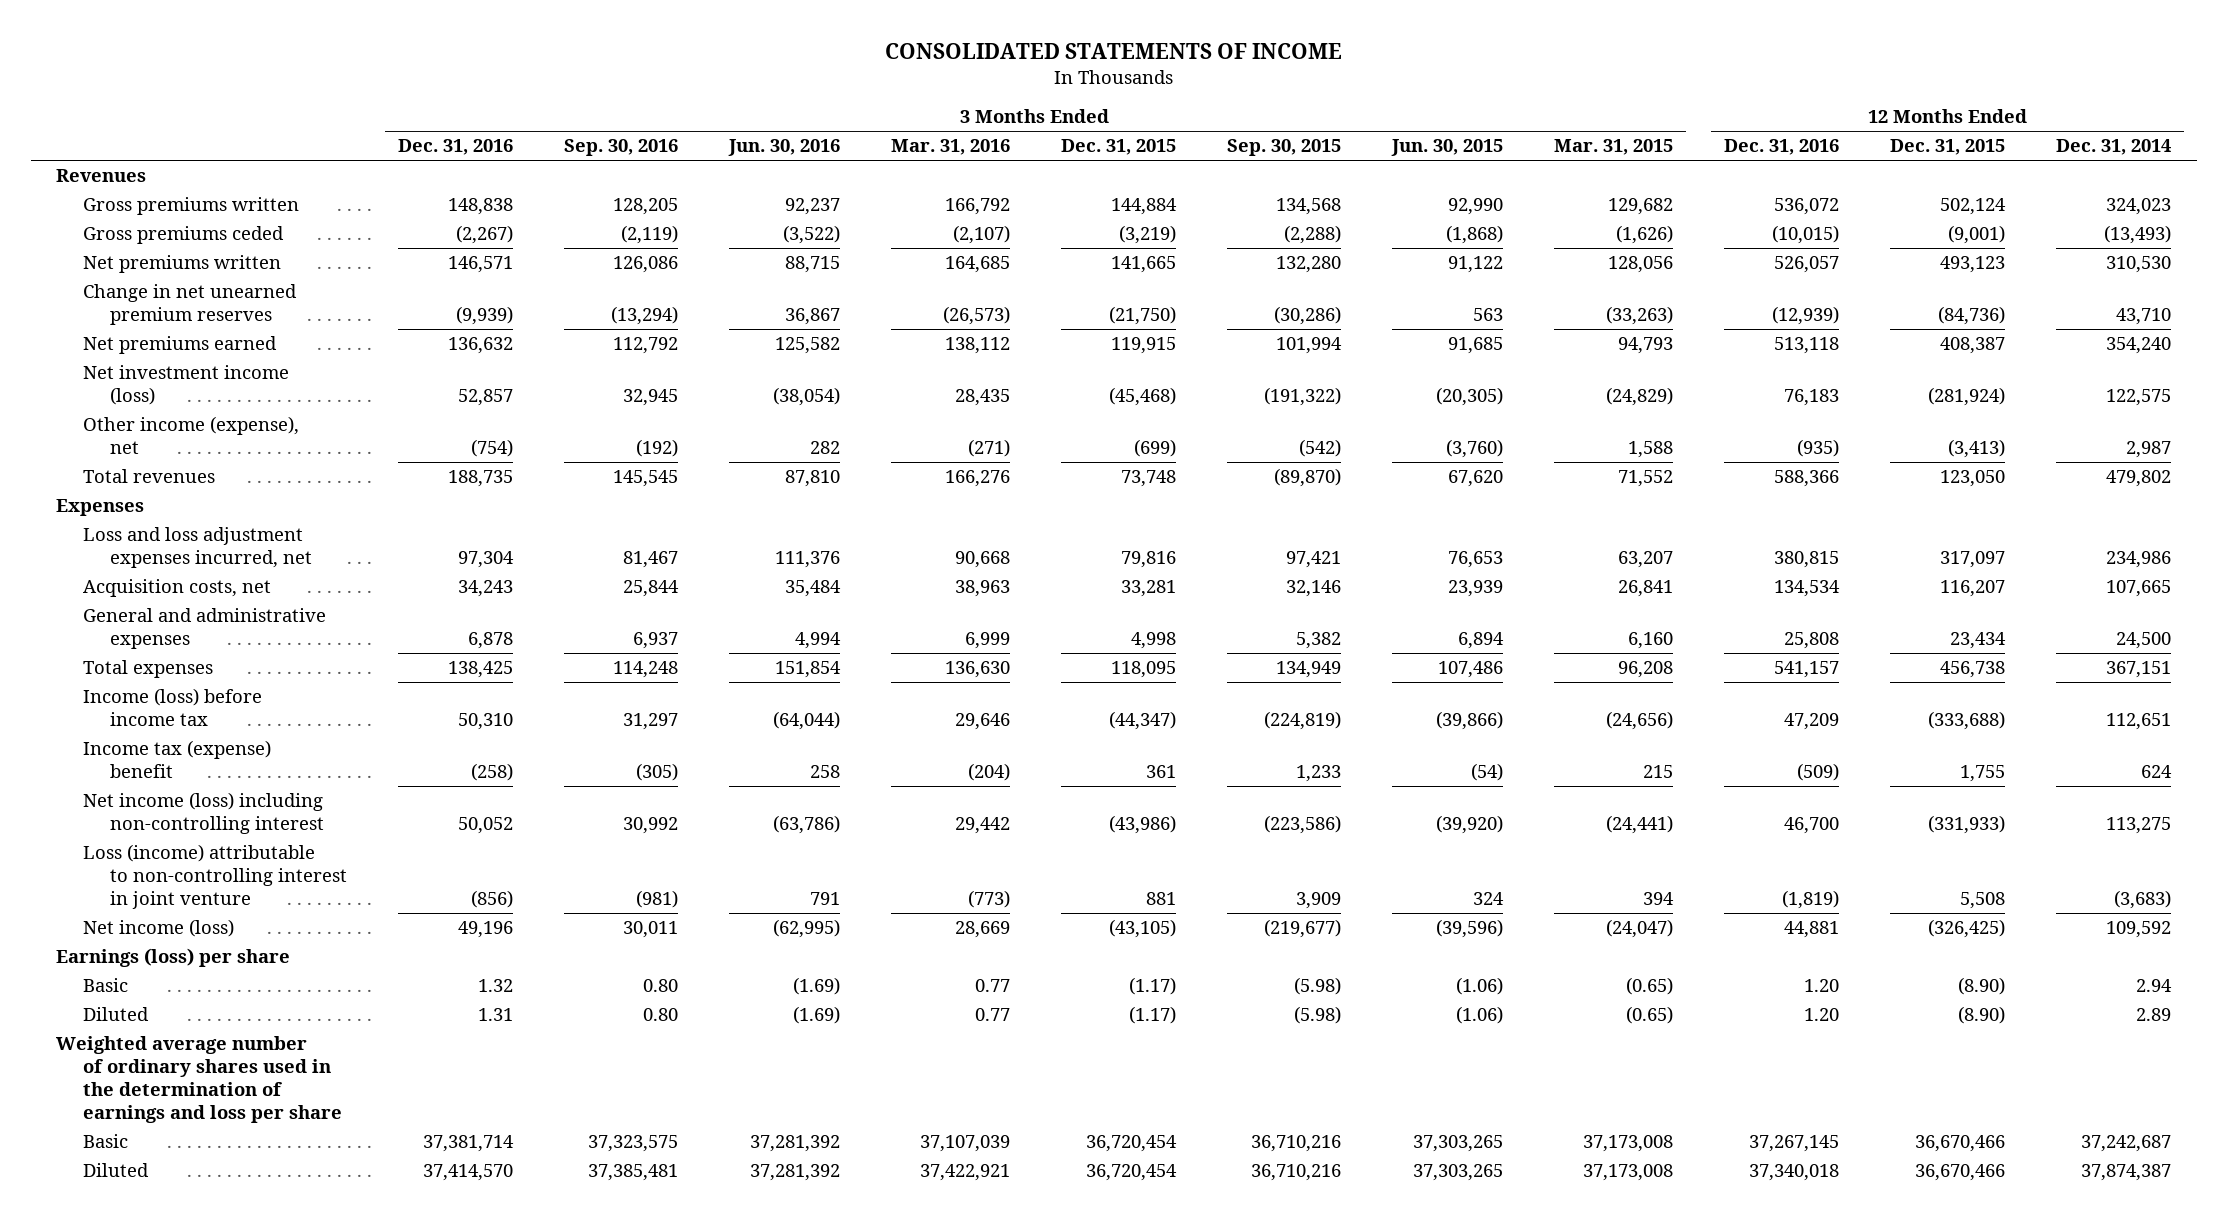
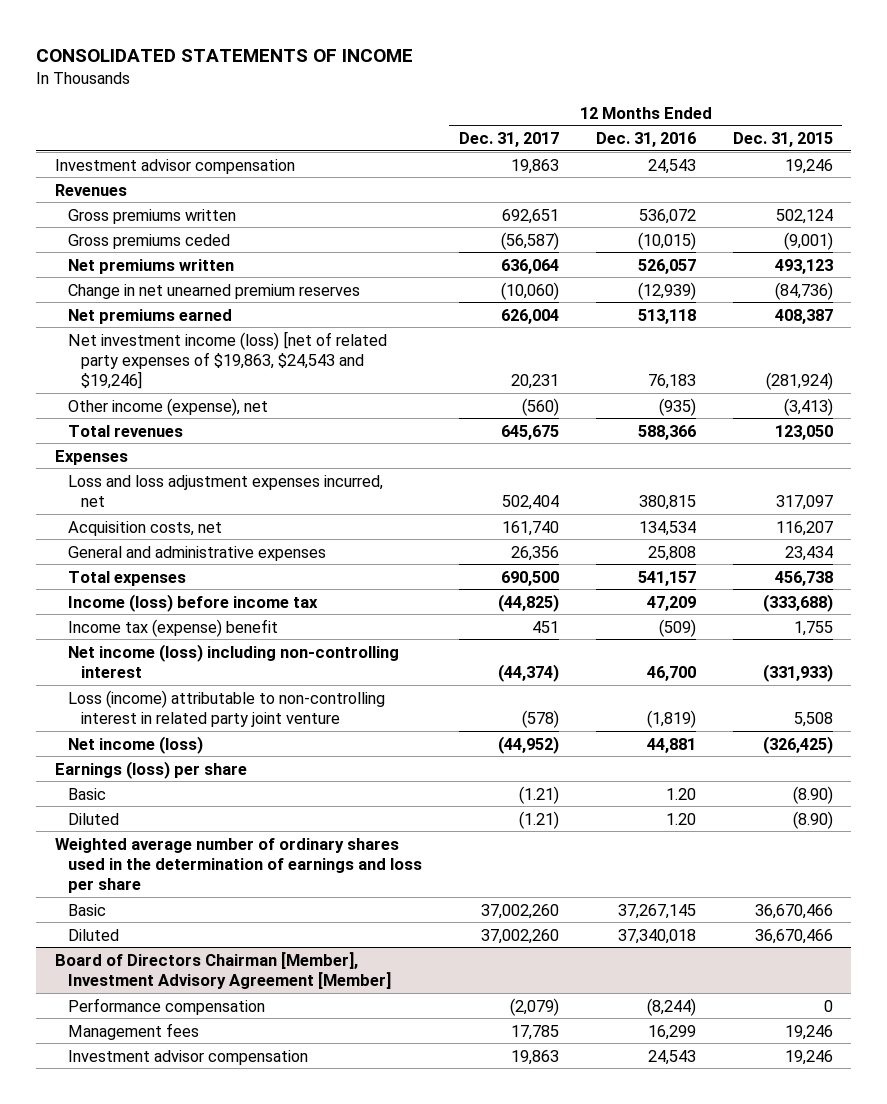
- | 3 Months Ended Dec. 31, 2016 | 3 Months Ended Sep. 30, 2016 | 3 Months Ended Jun. 30, 2016 | 3 Months Ended Mar. 31, 2016 | 3 Months Ended Dec. 31, 2015 | 3 Months Ended Sep. 30, 2015 | 3 Months Ended Jun. 30, 2015 | 3 Months Ended Mar. 31, 2015 | 12 Months Ended Dec. 31, 2016 | 12 Months Ended Dec. 31, 2015 | 12 Months Ended Dec. 31, 2014
+ | 12 Months Ended Dec. 31, 2017 | 12 Months Ended Dec. 31, 2016 | 12 Months Ended Dec. 31, 2015
+ Investment advisor compensation | 19,863 | 24,543 | 19,246
- Net investment income (loss) | 52,857 | 32,945 | (38,054) | 28,435 | (45,468) | (191,322) | (20,305) | (24,829) | 76,183 | (281,924) | 122,575
+ Net investment income (loss) [net of related party expenses of $19,863, $24,543 and $19,246] | 20,231 | 76,183 | (281,924)
- Loss (income) attributable to non-controlling interest in joint venture | (856) | (981) | 791 | (773) | 881 | 3,909 | 324 | 394 | (1,819) | 5,508 | (3,683)
+ Loss (income) attributable to non-controlling interest in related party joint venture | (578) | (1,819) | 5,508
+ Board of Directors Chairman [Member], Investment Advisory Agreement [Member]
+ Performance compensation | (2,079) | (8,244) | 0
+ Management fees | 17,785 | 16,299 | 19,246
+ Investment advisor compensation | 19,863 | 24,543 | 19,246

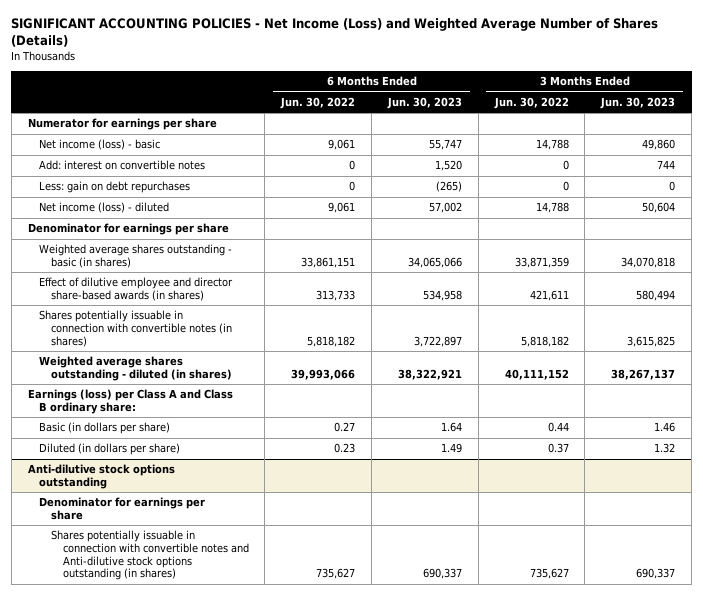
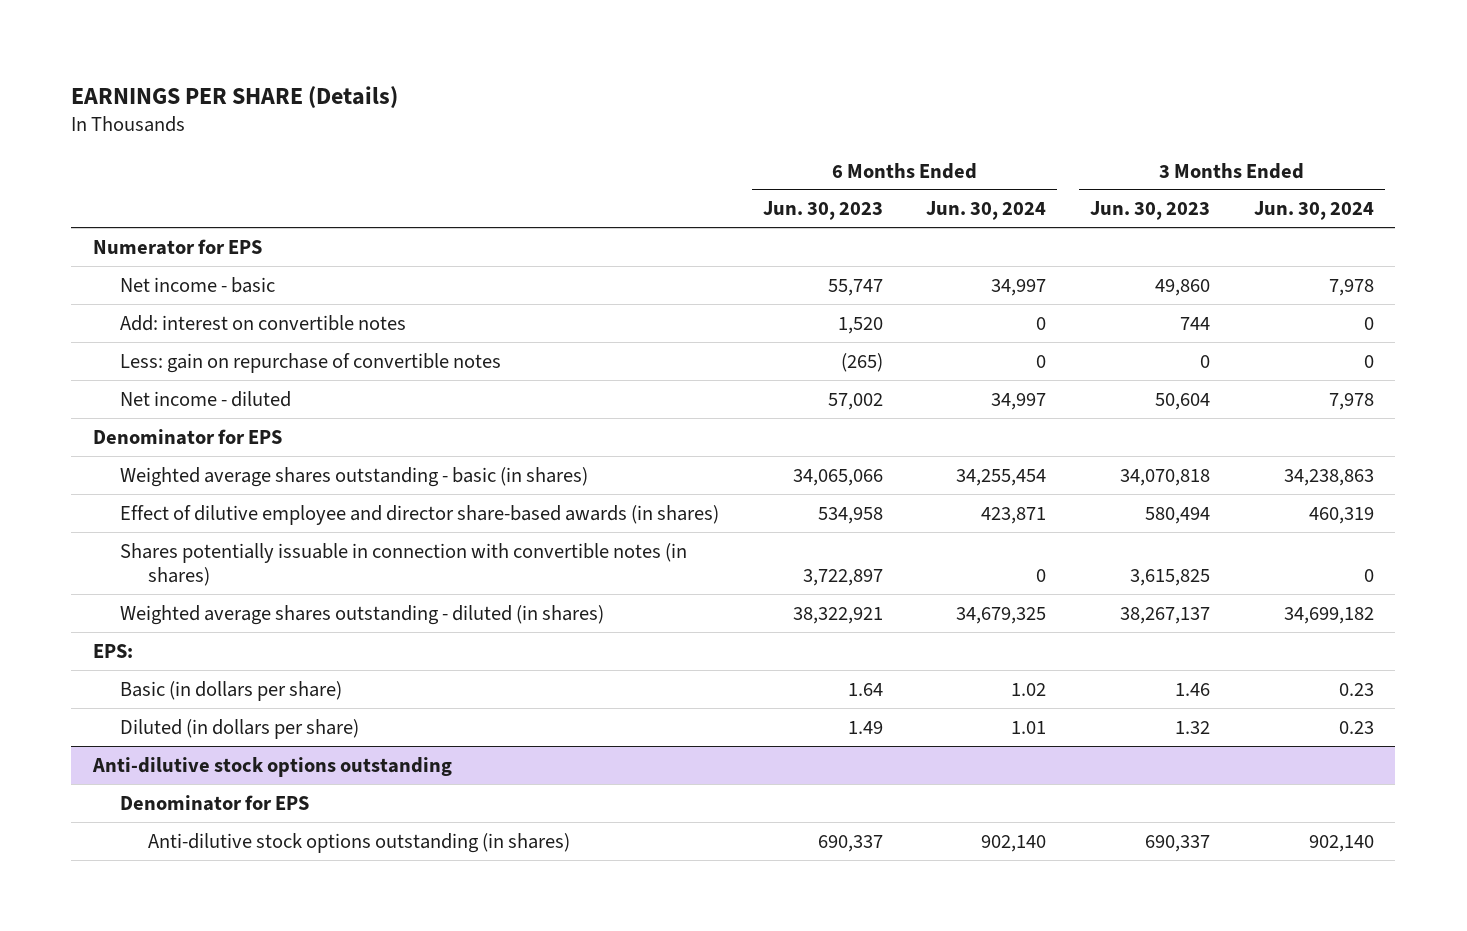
- SIGNIFICANT ACCOUNTING POLICIES - Net Income (Loss) and Weighted Average Number of Shares (Details)
+ EARNINGS PER SHARE (Details)
- | 6 Months Ended Jun. 30, 2022 | 6 Months Ended Jun. 30, 2023 | 3 Months Ended Jun. 30, 2022 | 3 Months Ended Jun. 30, 2023
+ | 6 Months Ended Jun. 30, 2023 | 6 Months Ended Jun. 30, 2024 | 3 Months Ended Jun. 30, 2023 | 3 Months Ended Jun. 30, 2024
- Numerator for earnings per share
- Net income (loss) - basic | 9,061 | 55,747 | 14,788 | 49,860
+ Numerator for EPS
+ Net income - basic | 55,747 | 34,997 | 49,860 | 7,978
- Less: gain on debt repurchases | 0 | (265) | 0 | 0
- Net income (loss) - diluted | 9,061 | 57,002 | 14,788 | 50,604
- Denominator for earnings per share
+ Less: gain on repurchase of convertible notes | (265) | 0 | 0 | 0
+ Net income - diluted | 57,002 | 34,997 | 50,604 | 7,978
+ Denominator for EPS
- Earnings (loss) per Class A and Class B ordinary share:
+ EPS:
@ Anti-dilutive stock options outstanding
- Denominator for earnings per share
- Shares potentially issuable in connection with convertible notes and Anti-dilutive stock options outstanding (in shares) | 735,627 | 690,337 | 735,627 | 690,337
+ Denominator for EPS
+ Anti-dilutive stock options outstanding (in shares) | 690,337 | 902,140 | 690,337 | 902,140

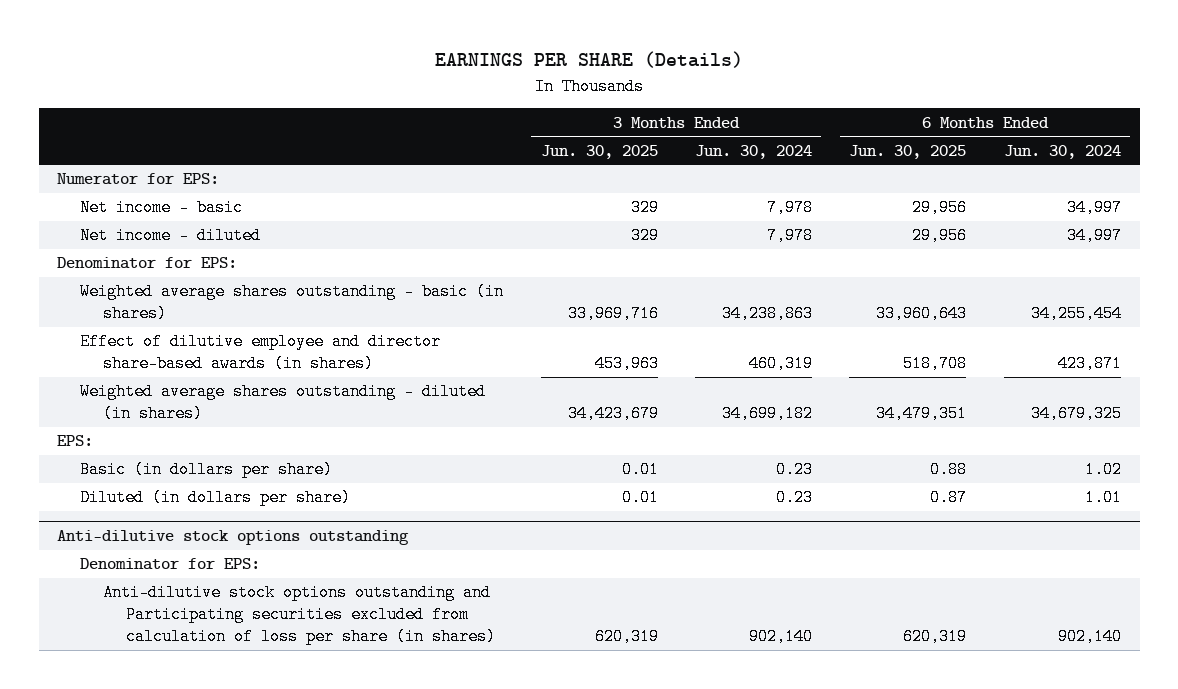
- | 6 Months Ended Jun. 30, 2023 | 6 Months Ended Jun. 30, 2024 | 3 Months Ended Jun. 30, 2023 | 3 Months Ended Jun. 30, 2024
+ | 3 Months Ended Jun. 30, 2025 | 3 Months Ended Jun. 30, 2024 | 6 Months Ended Jun. 30, 2025 | 6 Months Ended Jun. 30, 2024
- Numerator for EPS
+ Numerator for EPS:
- Add: interest on convertible notes | 1,520 | 0 | 744 | 0
- Less: gain on repurchase of convertible notes | (265) | 0 | 0 | 0
- Denominator for EPS
+ Denominator for EPS:
- Shares potentially issuable in connection with convertible notes (in shares) | 3,722,897 | 0 | 3,615,825 | 0
@ Anti-dilutive stock options outstanding
- Denominator for EPS
- Anti-dilutive stock options outstanding (in shares) | 690,337 | 902,140 | 690,337 | 902,140
+ Denominator for EPS:
+ Anti-dilutive stock options outstanding and Participating securities excluded from calculation of loss per share (in shares) | 620,319 | 902,140 | 620,319 | 902,140

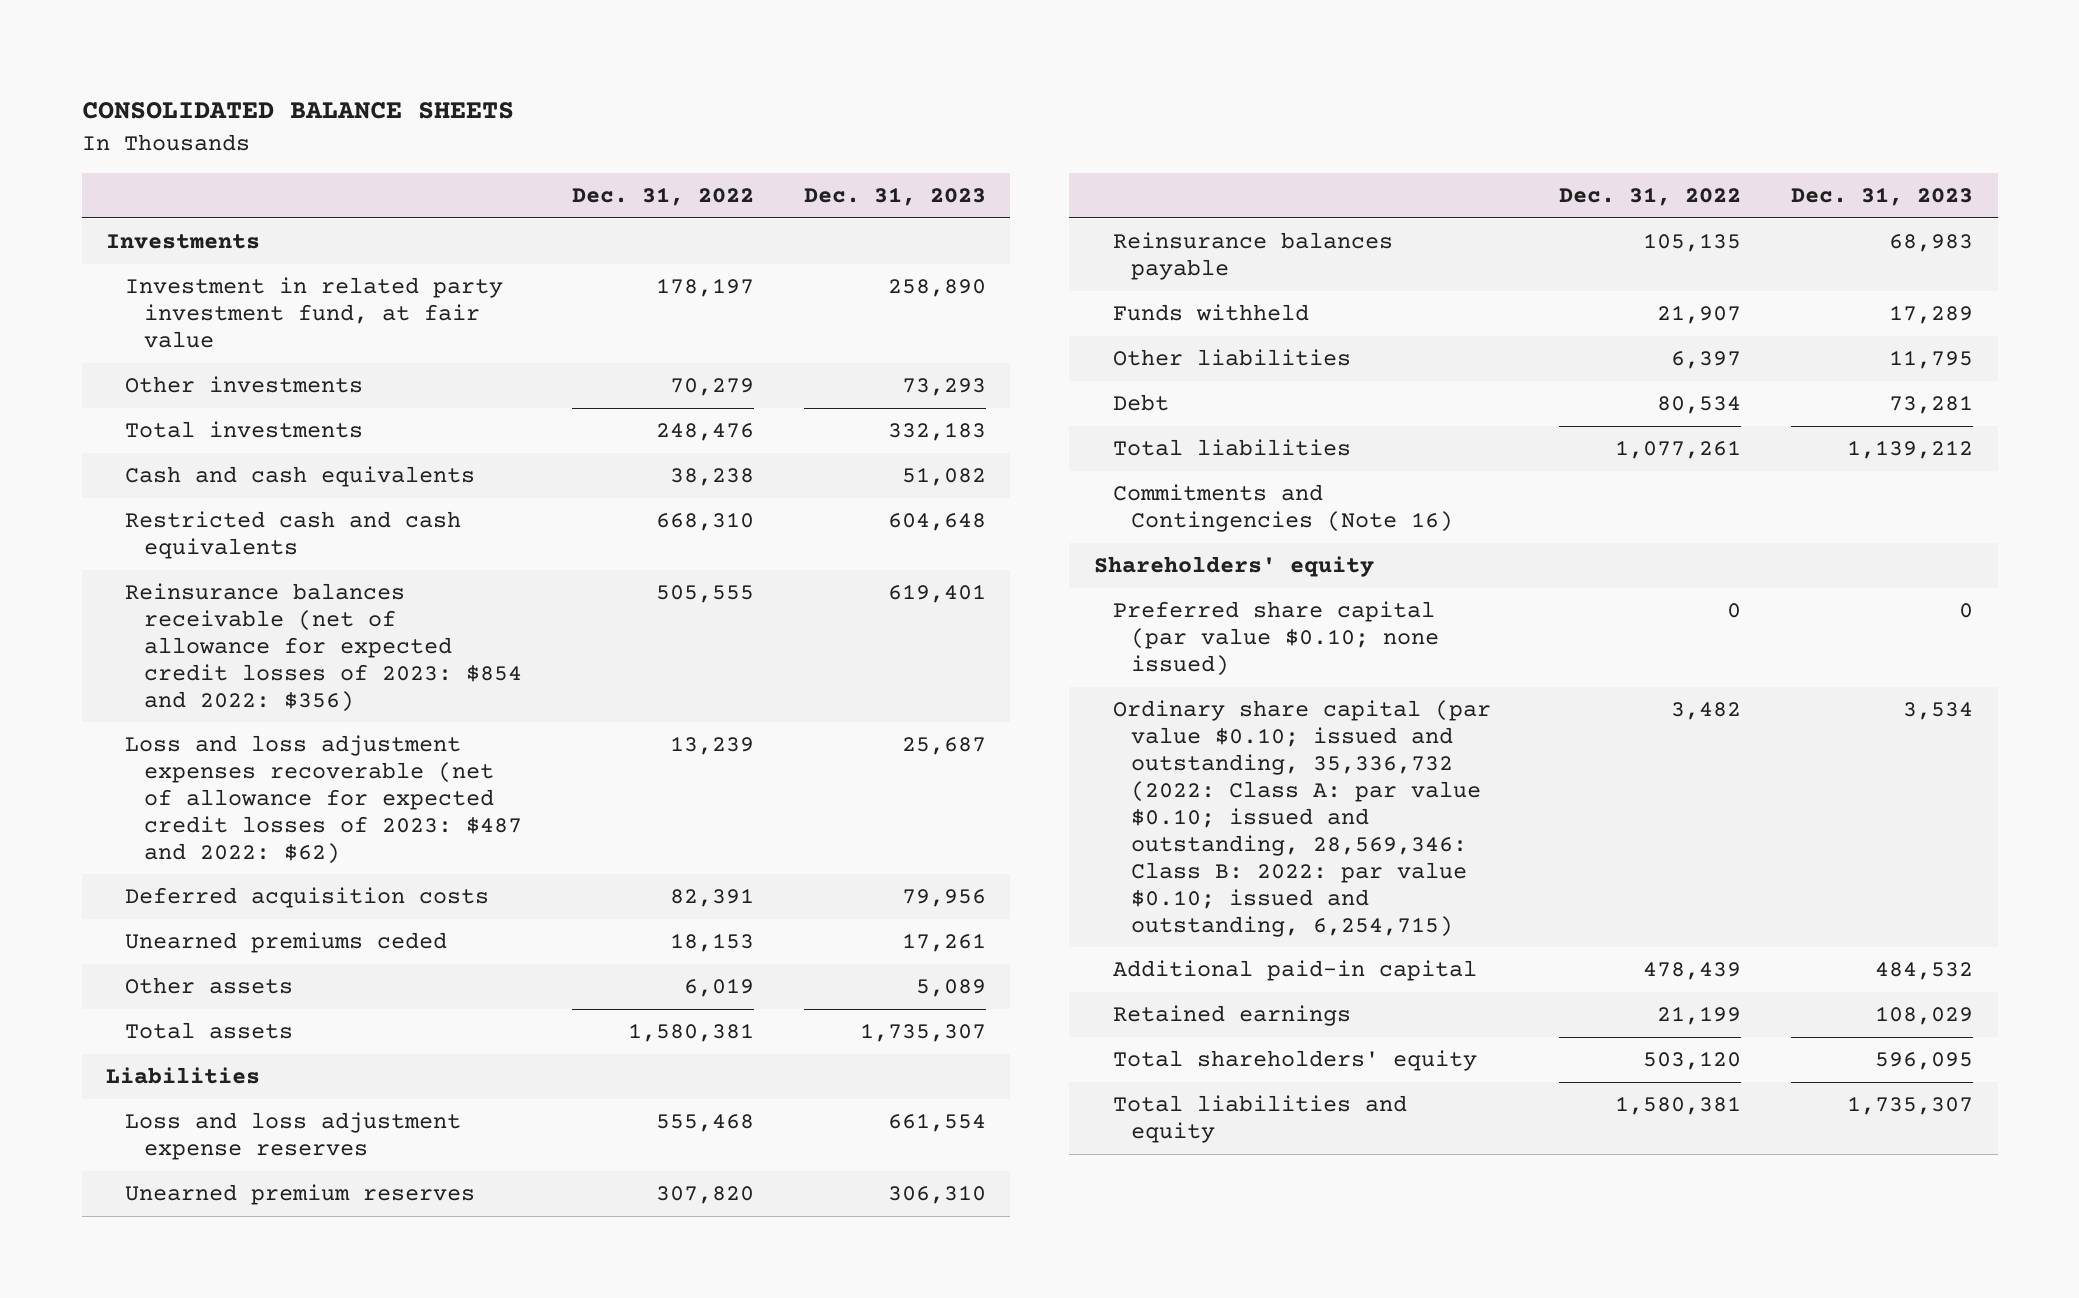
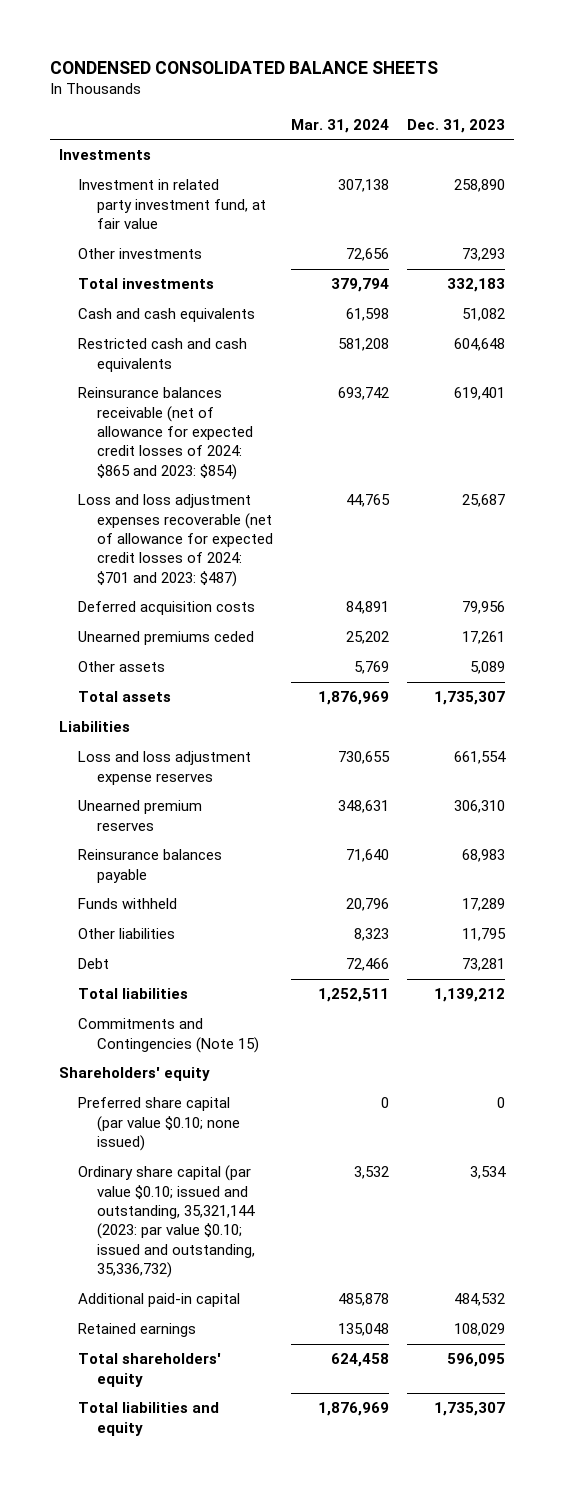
- CONSOLIDATED BALANCE SHEETS
+ CONDENSED CONSOLIDATED BALANCE SHEETS
- | Dec. 31, 2022 | Dec. 31, 2023
+ | Mar. 31, 2024 | Dec. 31, 2023
- Reinsurance balances receivable (net of allowance for expected credit losses of 2023: $854 and 2022: $356) | 505,555 | 619,401
- Loss and loss adjustment expenses recoverable (net of allowance for expected credit losses of 2023: $487 and 2022: $62) | 13,239 | 25,687
+ Reinsurance balances receivable (net of allowance for expected credit losses of 2024: $865 and 2023: $854) | 693,742 | 619,401
+ Loss and loss adjustment expenses recoverable (net of allowance for expected credit losses of 2024: $701 and 2023: $487) | 44,765 | 25,687
- Commitments and Contingencies (Note 16)
+ Commitments and Contingencies (Note 15)
- Ordinary share capital (par value $0.10; issued and outstanding, 35,336,732 (2022: Class A: par value $0.10; issued and outstanding, 28,569,346: Class B: 2022: par value $0.10; issued and outstanding, 6,254,715) | 3,482 | 3,534
+ Ordinary share capital (par value $0.10; issued and outstanding, 35,321,144 (2023: par value $0.10; issued and outstanding, 35,336,732) | 3,532 | 3,534

